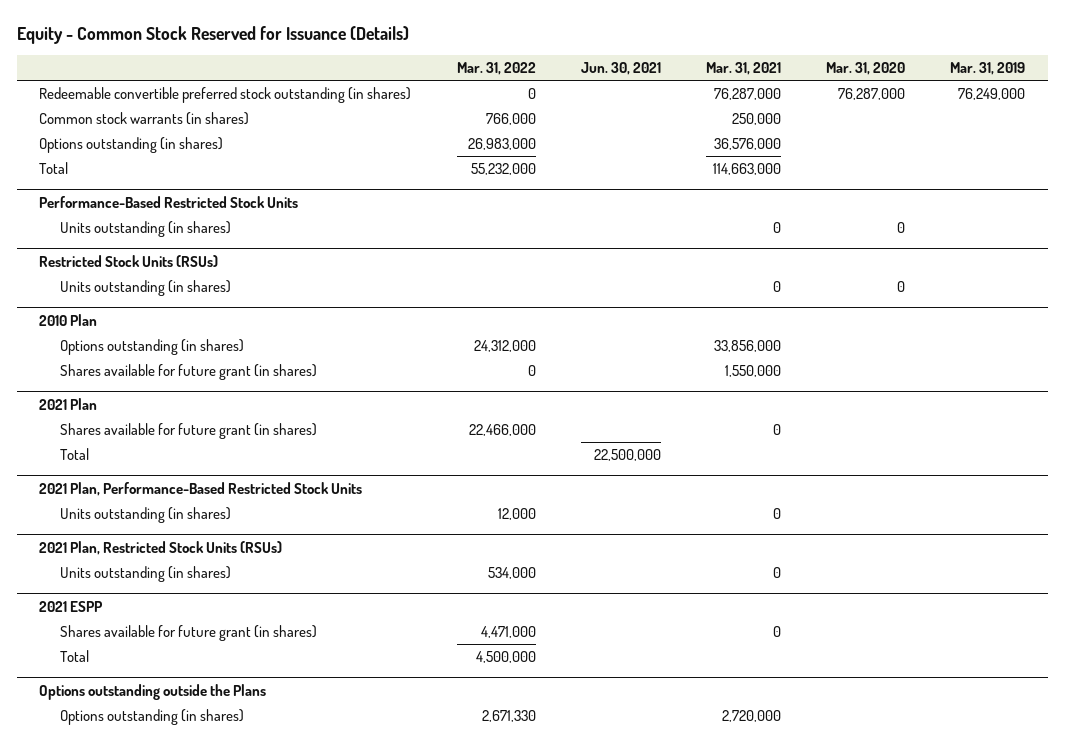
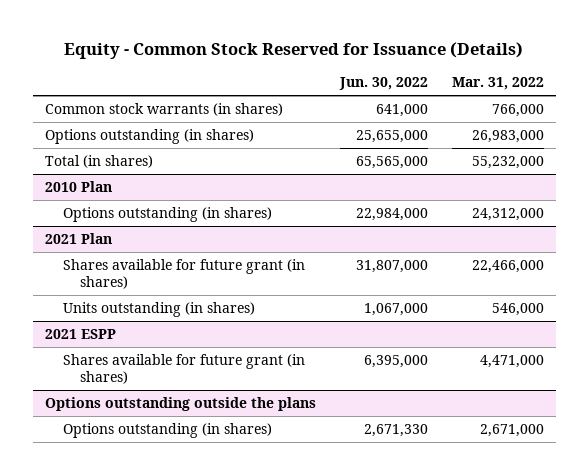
- | Mar. 31, 2022 | Jun. 30, 2021 | Mar. 31, 2021 | Mar. 31, 2020 | Mar. 31, 2019
+ | Jun. 30, 2022 | Mar. 31, 2022
- Redeemable convertible preferred stock outstanding (in shares) | 0 | | 76,287,000 | 76,287,000 | 76,249,000
- Total | 55,232,000 | | 114,663,000 | |
- Performance-Based Restricted Stock Units
- Units outstanding (in shares) | | | 0 | 0 |
- Restricted Stock Units (RSUs)
- Units outstanding (in shares) | | | 0 | 0 |
+ Total (in shares) | 65,565,000 | 55,232,000
@ 2010 Plan
- Shares available for future grant (in shares) | 0 | | 1,550,000 | |
@ 2021 Plan
- Total | | 22,500,000 | | |
- 2021 Plan, Performance-Based Restricted Stock Units
- Units outstanding (in shares) | 12,000 | | 0 | |
- 2021 Plan, Restricted Stock Units (RSUs)
- Units outstanding (in shares) | 534,000 | | 0 | |
@ 2021 Plan
+ Units outstanding (in shares) | 1,067,000 | 546,000
@ 2021 ESPP
- Total | 4,500,000 | | | |
- Options outstanding outside the Plans
- Options outstanding (in shares) | 2,671,330 | | 2,720,000 | |
+ Options outstanding outside the plans
+ Options outstanding (in shares) | 2,671,330 | 2,671,000

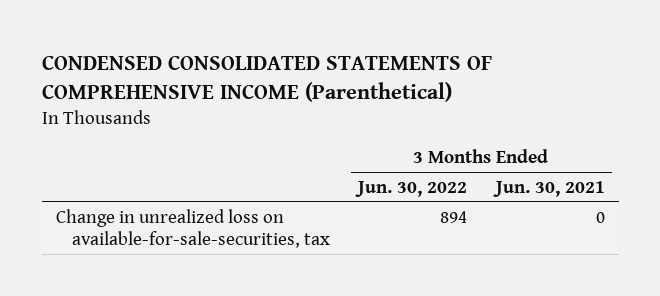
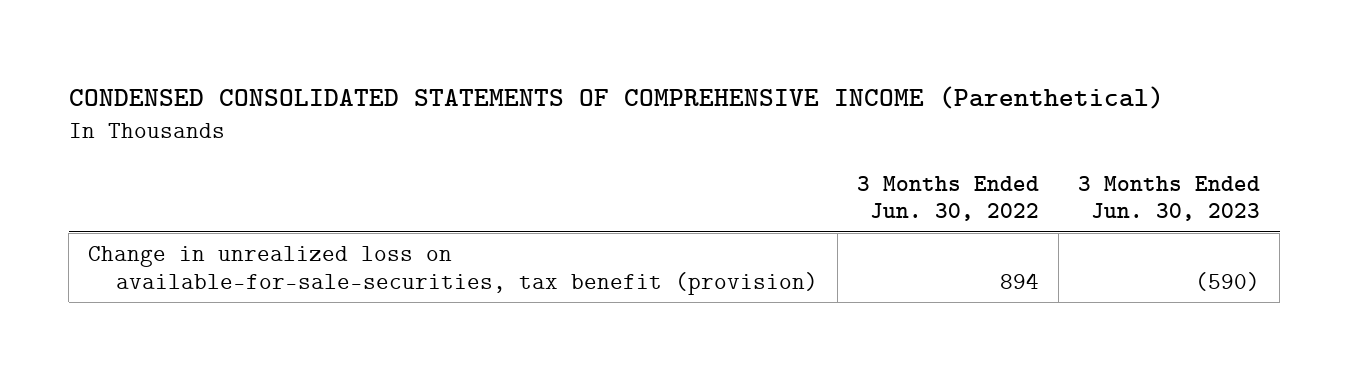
- | 3 Months Ended Jun. 30, 2022 | 3 Months Ended Jun. 30, 2021
+ | 3 Months Ended Jun. 30, 2022 | 3 Months Ended Jun. 30, 2023
- Change in unrealized loss on available-for-sale-securities, tax | 894 | 0
+ Change in unrealized loss on available-for-sale-securities, tax benefit (provision) | 894 | (590)

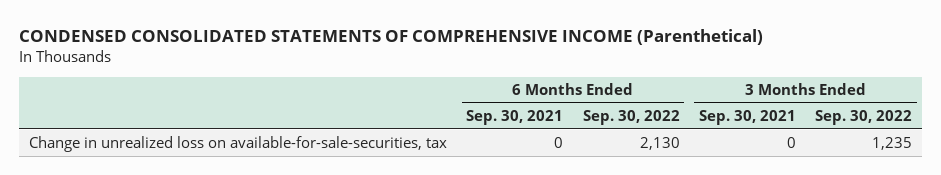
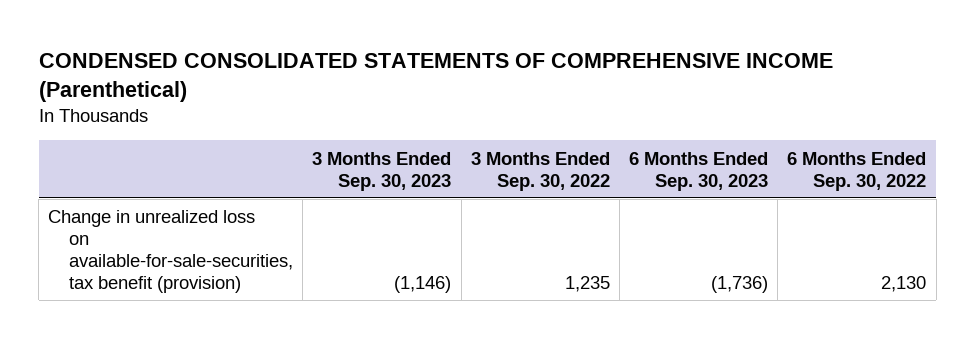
- | 6 Months Ended Sep. 30, 2021 | 6 Months Ended Sep. 30, 2022 | 3 Months Ended Sep. 30, 2021 | 3 Months Ended Sep. 30, 2022
+ | 3 Months Ended Sep. 30, 2023 | 3 Months Ended Sep. 30, 2022 | 6 Months Ended Sep. 30, 2023 | 6 Months Ended Sep. 30, 2022
- Change in unrealized loss on available-for-sale-securities, tax | 0 | 2,130 | 0 | 1,235
+ Change in unrealized loss on available-for-sale-securities, tax benefit (provision) | (1,146) | 1,235 | (1,736) | 2,130

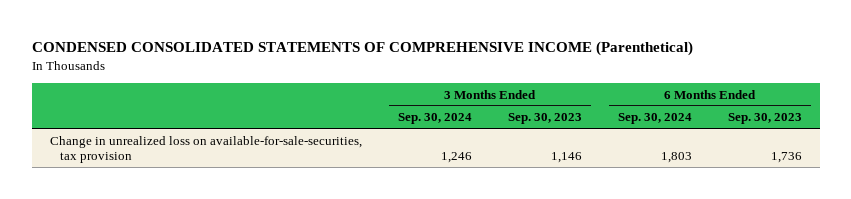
- | 3 Months Ended Sep. 30, 2023 | 3 Months Ended Sep. 30, 2022 | 6 Months Ended Sep. 30, 2023 | 6 Months Ended Sep. 30, 2022
+ | 3 Months Ended Sep. 30, 2024 | 3 Months Ended Sep. 30, 2023 | 6 Months Ended Sep. 30, 2024 | 6 Months Ended Sep. 30, 2023
- Change in unrealized loss on available-for-sale-securities, tax benefit (provision) | (1,146) | 1,235 | (1,736) | 2,130
+ Change in unrealized loss on available-for-sale-securities, tax provision | 1,246 | 1,146 | 1,803 | 1,736

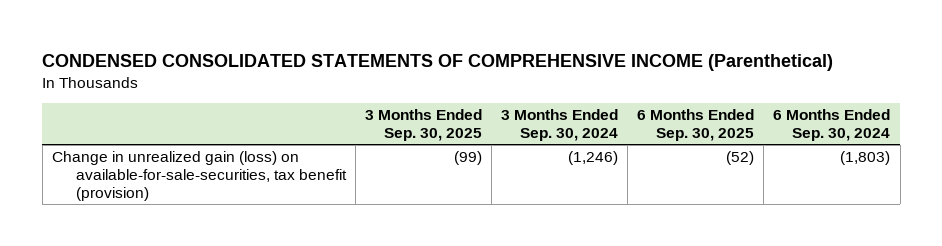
- | 3 Months Ended Sep. 30, 2024 | 3 Months Ended Sep. 30, 2023 | 6 Months Ended Sep. 30, 2024 | 6 Months Ended Sep. 30, 2023
+ | 3 Months Ended Sep. 30, 2025 | 3 Months Ended Sep. 30, 2024 | 6 Months Ended Sep. 30, 2025 | 6 Months Ended Sep. 30, 2024
- Change in unrealized loss on available-for-sale-securities, tax provision | 1,246 | 1,146 | 1,803 | 1,736
+ Change in unrealized gain (loss) on available-for-sale-securities, tax benefit (provision) | (99) | (1,246) | (52) | (1,803)

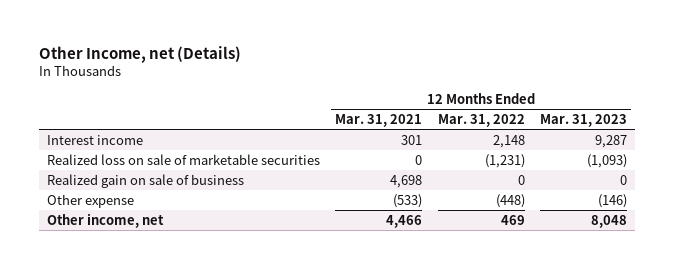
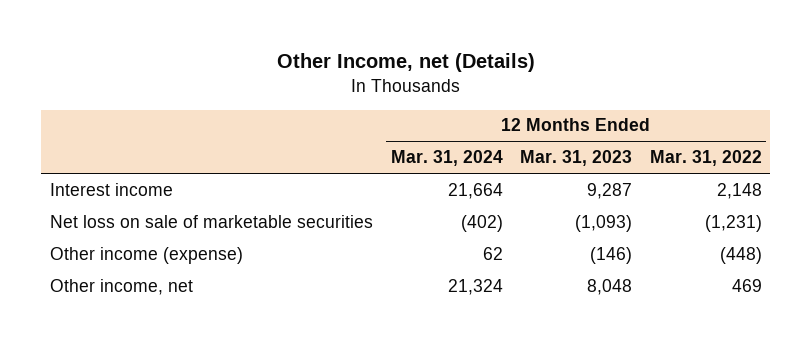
- | 12 Months Ended Mar. 31, 2021 | 12 Months Ended Mar. 31, 2022 | 12 Months Ended Mar. 31, 2023
+ | 12 Months Ended Mar. 31, 2024 | 12 Months Ended Mar. 31, 2023 | 12 Months Ended Mar. 31, 2022
- Realized loss on sale of marketable securities | 0 | (1,231) | (1,093)
- Realized gain on sale of business | 4,698 | 0 | 0
- Other expense | (533) | (448) | (146)
+ Net loss on sale of marketable securities | (402) | (1,093) | (1,231)
+ Other income (expense) | 62 | (146) | (448)

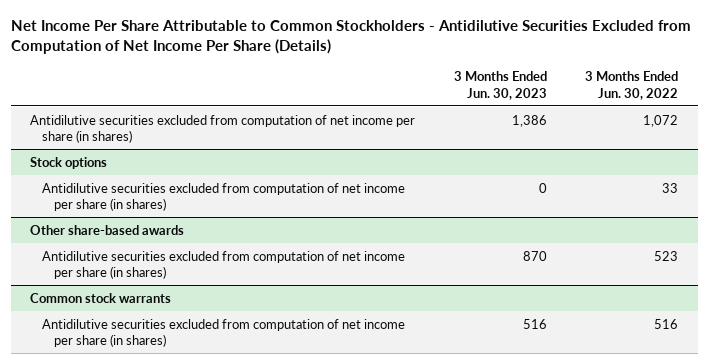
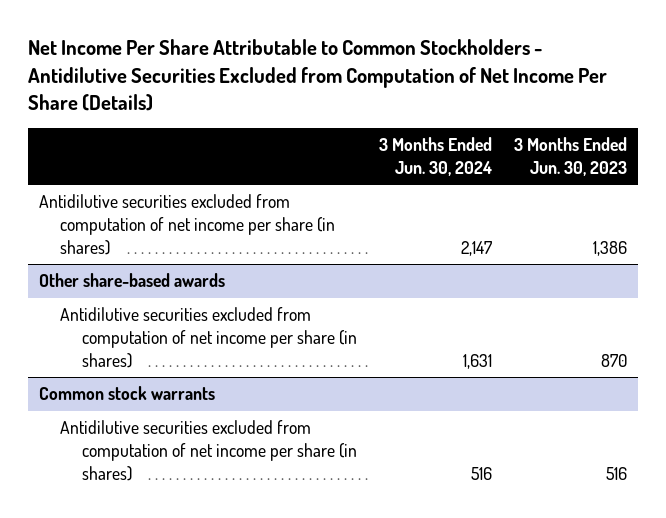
- | 3 Months Ended Jun. 30, 2023 | 3 Months Ended Jun. 30, 2022
+ | 3 Months Ended Jun. 30, 2024 | 3 Months Ended Jun. 30, 2023
- Stock options
- Antidilutive securities excluded from computation of net income per share (in shares) | 0 | 33

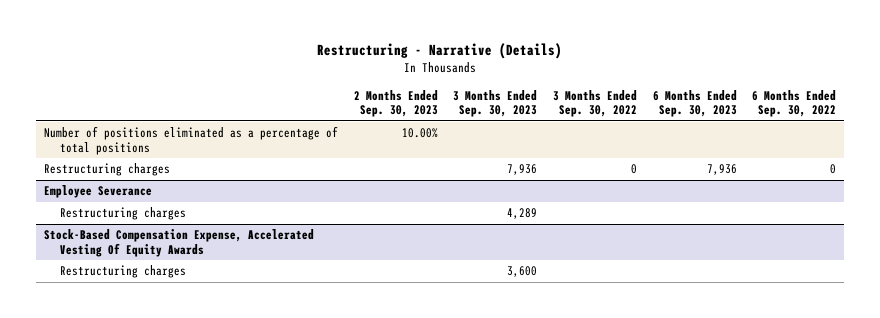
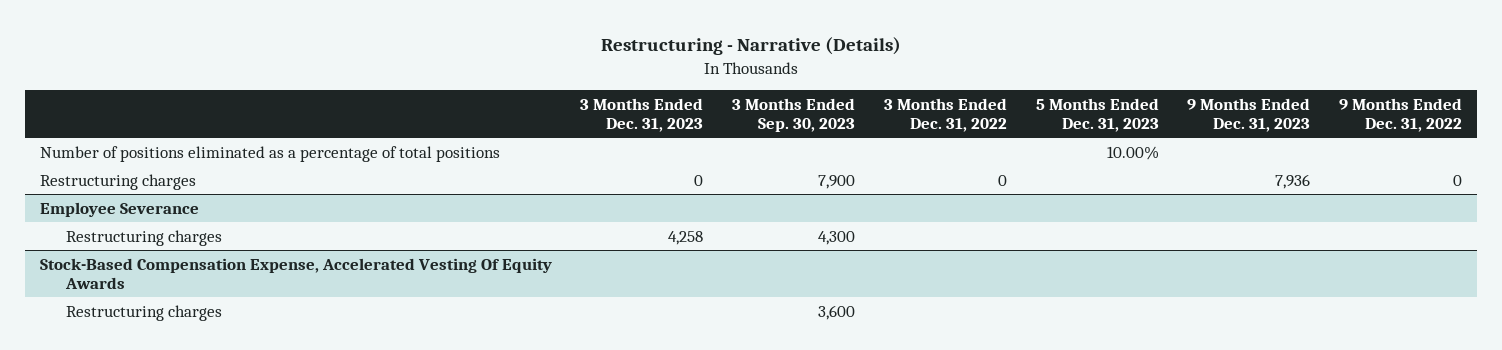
- | 2 Months Ended Sep. 30, 2023 | 3 Months Ended Sep. 30, 2023 | 3 Months Ended Sep. 30, 2022 | 6 Months Ended Sep. 30, 2023 | 6 Months Ended Sep. 30, 2022
+ | 3 Months Ended Dec. 31, 2023 | 3 Months Ended Sep. 30, 2023 | 3 Months Ended Dec. 31, 2022 | 5 Months Ended Dec. 31, 2023 | 9 Months Ended Dec. 31, 2023 | 9 Months Ended Dec. 31, 2022
- Restructuring charges | | 7,936 | 0 | 7,936 | 0
+ Restructuring charges | 0 | 7,900 | 0 | | 7,936 | 0
@ Employee Severance
- Restructuring charges | | 4,289 | | |
+ Restructuring charges | 4,258 | 4,300 | | | |

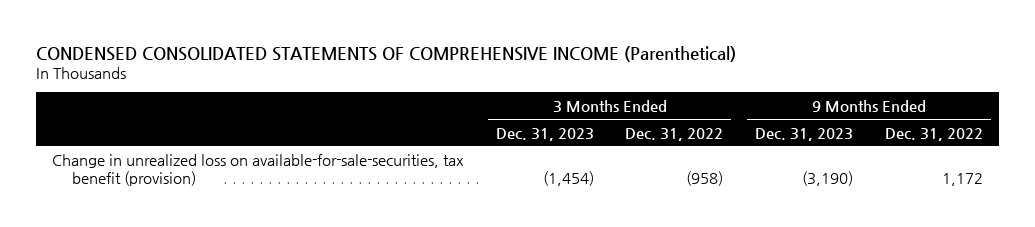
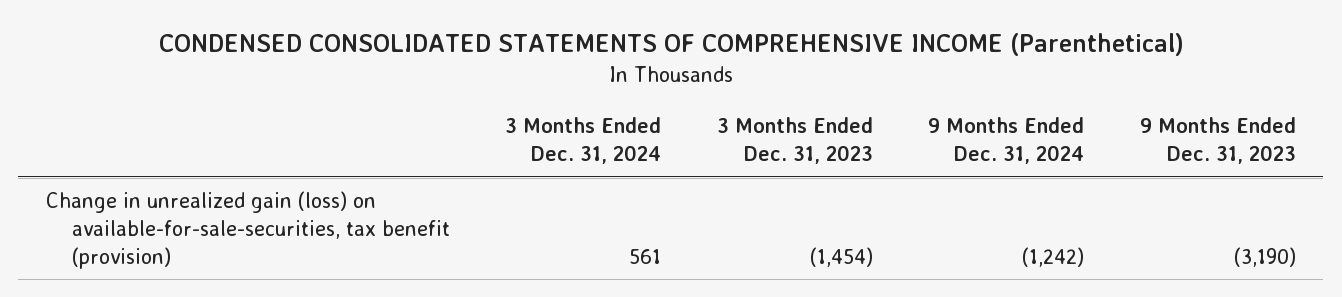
- | 3 Months Ended Dec. 31, 2023 | 3 Months Ended Dec. 31, 2022 | 9 Months Ended Dec. 31, 2023 | 9 Months Ended Dec. 31, 2022
+ | 3 Months Ended Dec. 31, 2024 | 3 Months Ended Dec. 31, 2023 | 9 Months Ended Dec. 31, 2024 | 9 Months Ended Dec. 31, 2023
- Change in unrealized loss on available-for-sale-securities, tax benefit (provision) | (1,454) | (958) | (3,190) | 1,172
+ Change in unrealized gain (loss) on available-for-sale-securities, tax benefit (provision) | 561 | (1,454) | (1,242) | (3,190)

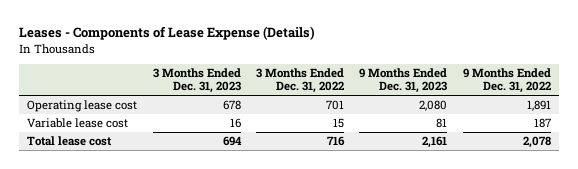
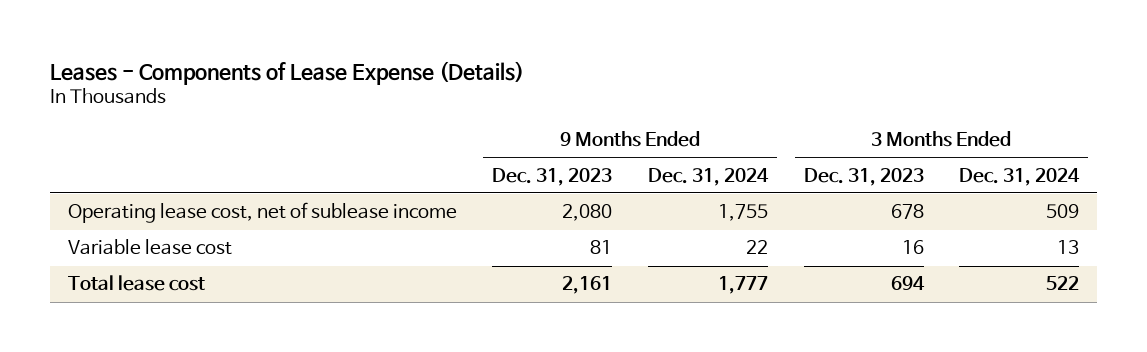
- | 3 Months Ended Dec. 31, 2023 | 3 Months Ended Dec. 31, 2022 | 9 Months Ended Dec. 31, 2023 | 9 Months Ended Dec. 31, 2022
+ | 9 Months Ended Dec. 31, 2023 | 9 Months Ended Dec. 31, 2024 | 3 Months Ended Dec. 31, 2023 | 3 Months Ended Dec. 31, 2024
- Operating lease cost | 678 | 701 | 2,080 | 1,891
+ Operating lease cost, net of sublease income | 2,080 | 1,755 | 678 | 509

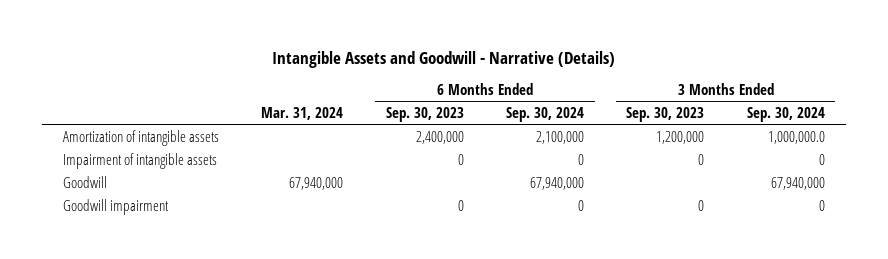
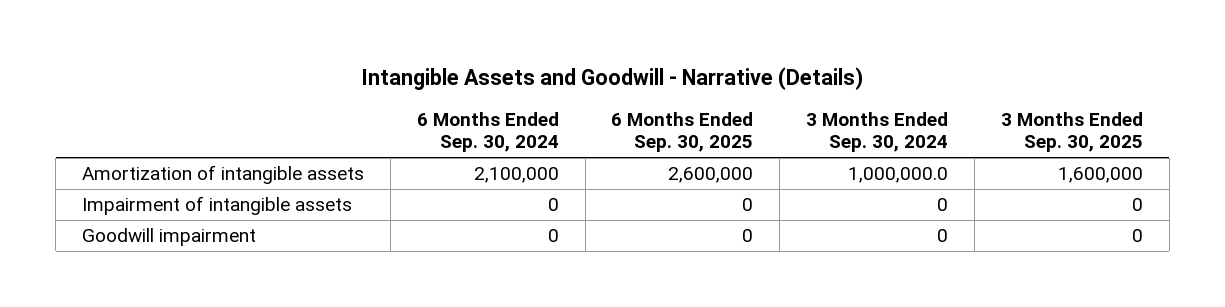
- | Mar. 31, 2024 | 6 Months Ended Sep. 30, 2023 | 6 Months Ended Sep. 30, 2024 | 3 Months Ended Sep. 30, 2023 | 3 Months Ended Sep. 30, 2024
+ | 6 Months Ended Sep. 30, 2024 | 6 Months Ended Sep. 30, 2025 | 3 Months Ended Sep. 30, 2024 | 3 Months Ended Sep. 30, 2025
- Goodwill | 67,940,000 | | 67,940,000 | | 67,940,000

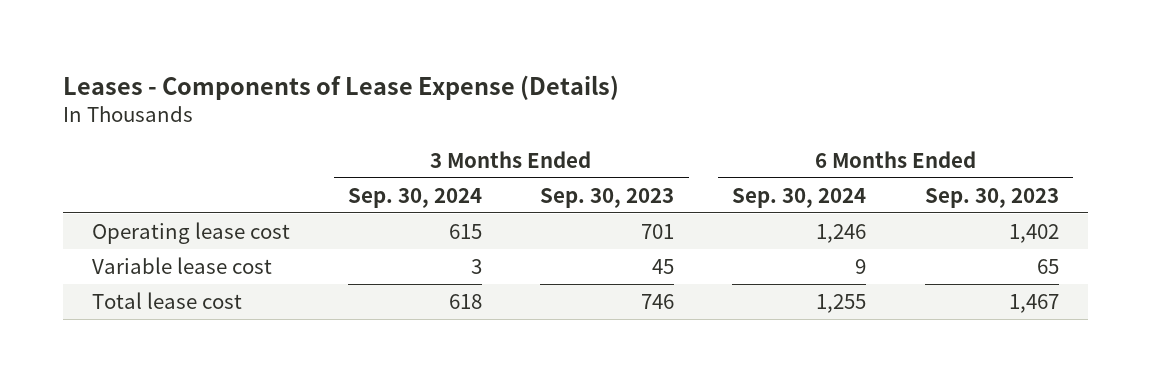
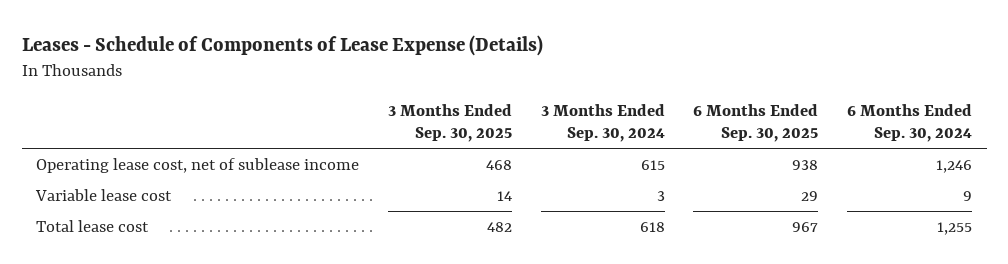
- Leases - Components of Lease Expense (Details)
+ Leases - Schedule of Components of Lease Expense (Details)
- | 3 Months Ended Sep. 30, 2024 | 3 Months Ended Sep. 30, 2023 | 6 Months Ended Sep. 30, 2024 | 6 Months Ended Sep. 30, 2023
+ | 3 Months Ended Sep. 30, 2025 | 3 Months Ended Sep. 30, 2024 | 6 Months Ended Sep. 30, 2025 | 6 Months Ended Sep. 30, 2024
- Operating lease cost | 615 | 701 | 1,246 | 1,402
+ Operating lease cost, net of sublease income | 468 | 615 | 938 | 1,246

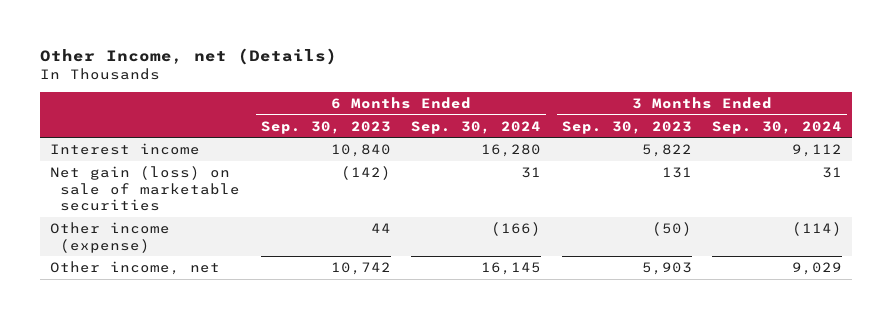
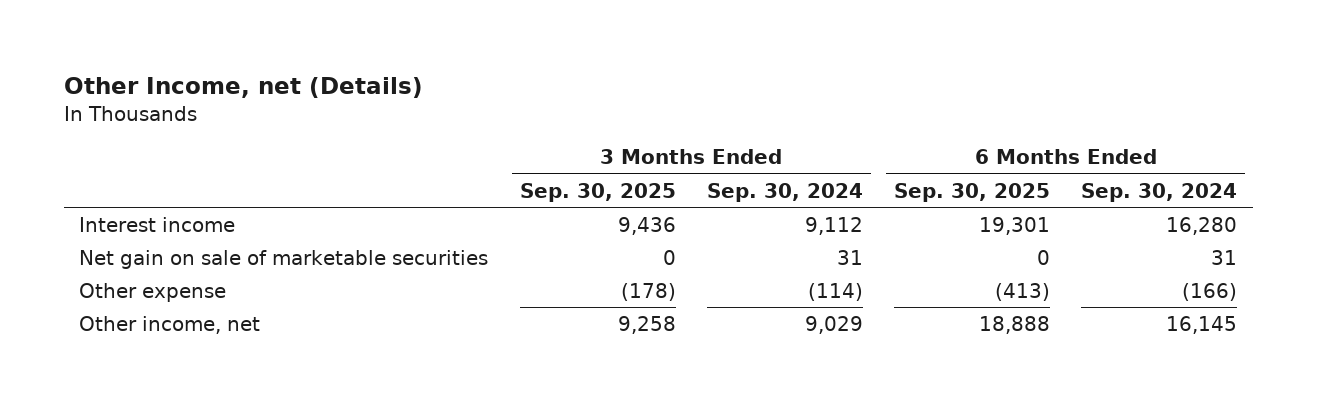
- | 6 Months Ended Sep. 30, 2023 | 6 Months Ended Sep. 30, 2024 | 3 Months Ended Sep. 30, 2023 | 3 Months Ended Sep. 30, 2024
+ | 3 Months Ended Sep. 30, 2025 | 3 Months Ended Sep. 30, 2024 | 6 Months Ended Sep. 30, 2025 | 6 Months Ended Sep. 30, 2024
- Net gain (loss) on sale of marketable securities | (142) | 31 | 131 | 31
- Other income (expense) | 44 | (166) | (50) | (114)
+ Net gain on sale of marketable securities | 0 | 31 | 0 | 31
+ Other expense | (178) | (114) | (413) | (166)

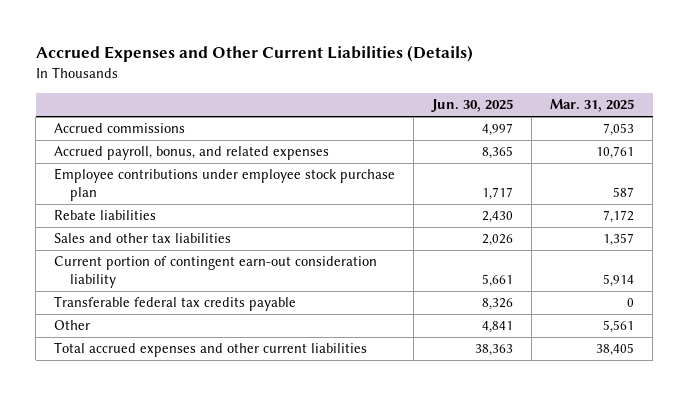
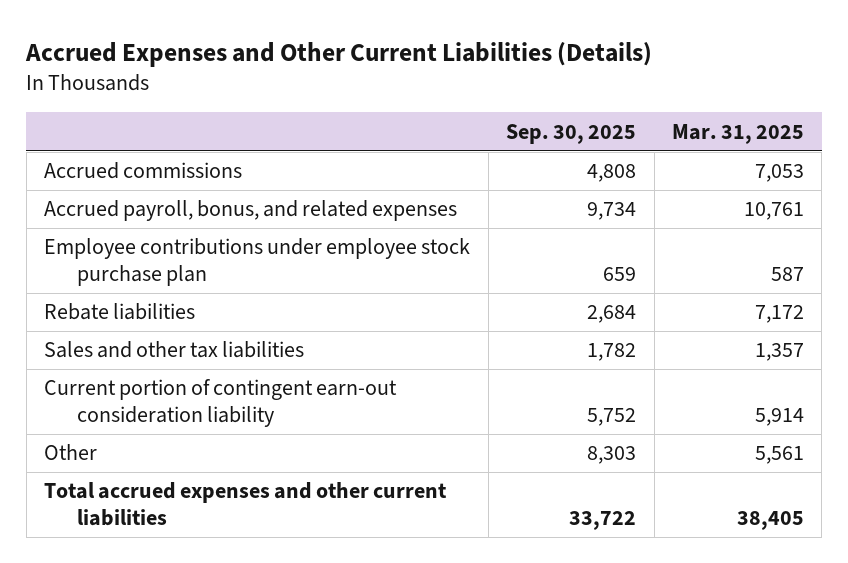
- | Jun. 30, 2025 | Mar. 31, 2025
+ | Sep. 30, 2025 | Mar. 31, 2025
- Transferable federal tax credits payable | 8,326 | 0

